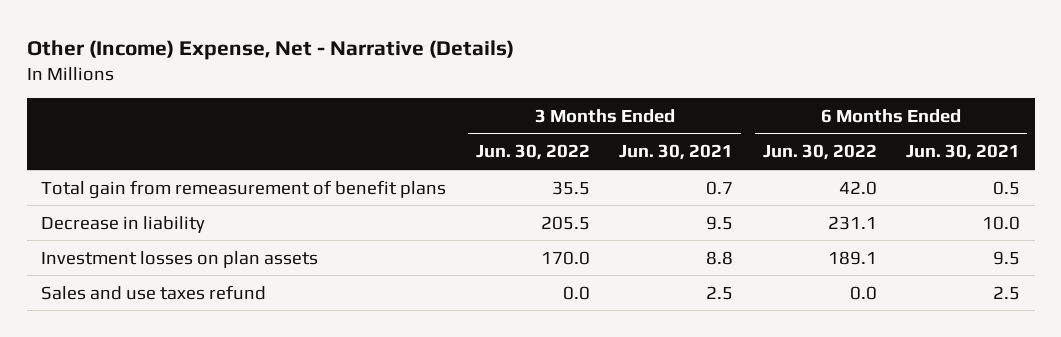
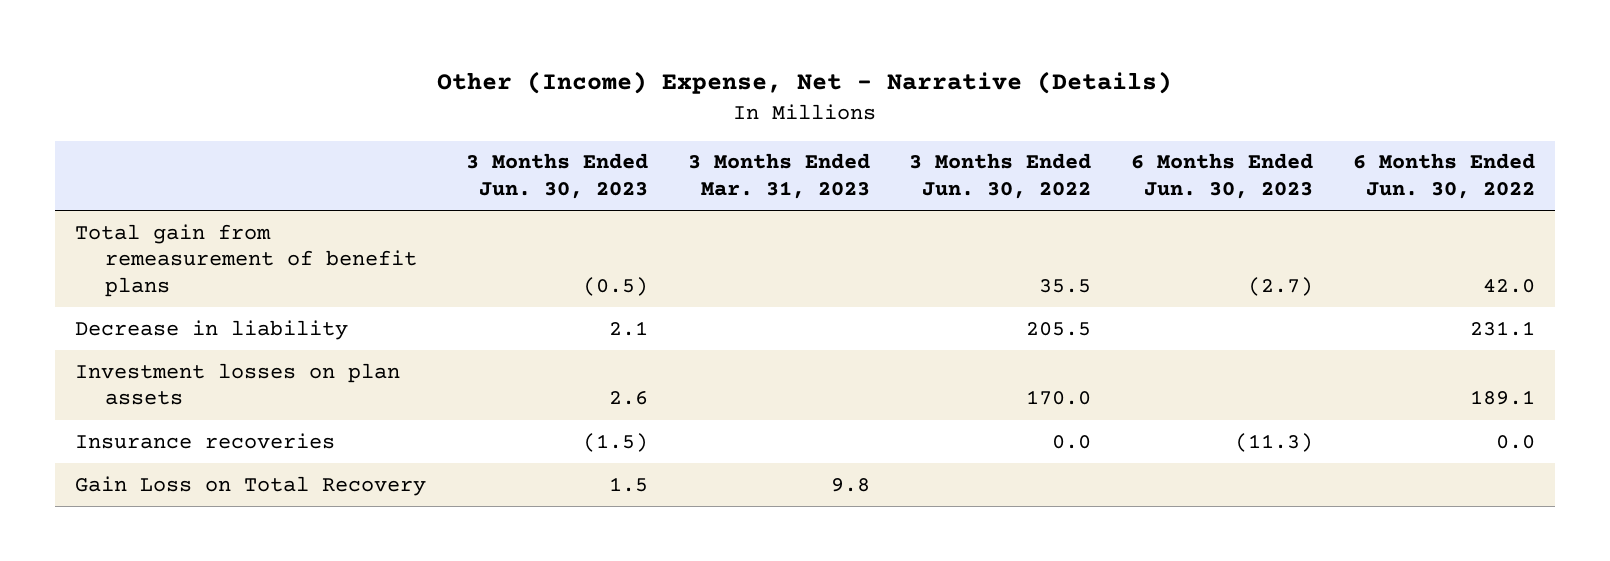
- | 3 Months Ended Jun. 30, 2022 | 3 Months Ended Jun. 30, 2021 | 6 Months Ended Jun. 30, 2022 | 6 Months Ended Jun. 30, 2021
+ | 3 Months Ended Jun. 30, 2023 | 3 Months Ended Mar. 31, 2023 | 3 Months Ended Jun. 30, 2022 | 6 Months Ended Jun. 30, 2023 | 6 Months Ended Jun. 30, 2022
- Sales and use taxes refund | 0.0 | 2.5 | 0.0 | 2.5
+ Insurance recoveries | (1.5) | | 0.0 | (11.3) | 0.0
+ Gain Loss on Total Recovery | 1.5 | 9.8 | | |

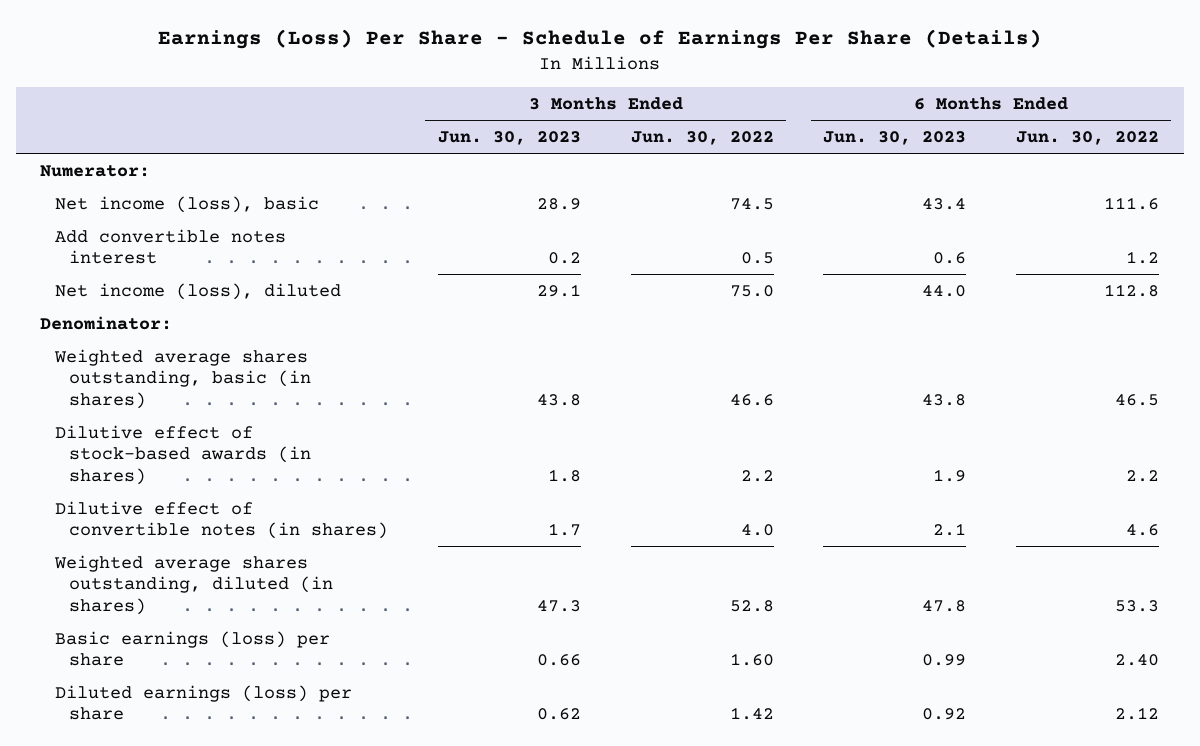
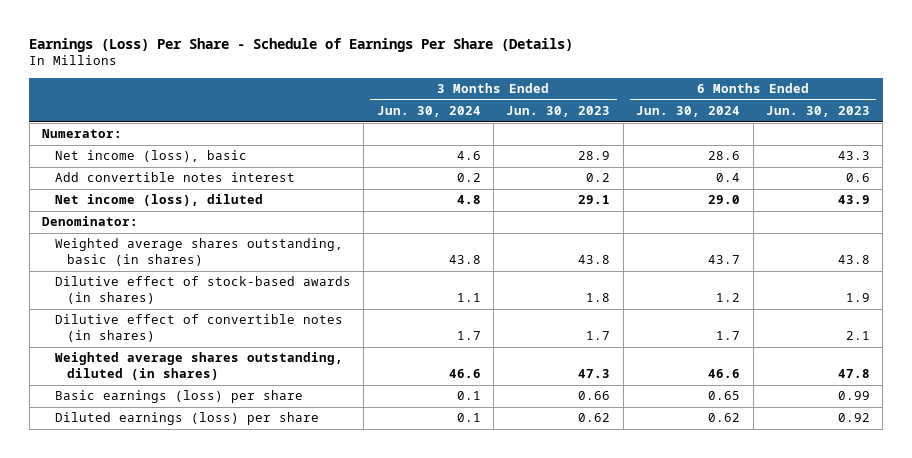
- | 3 Months Ended Jun. 30, 2023 | 3 Months Ended Jun. 30, 2022 | 6 Months Ended Jun. 30, 2023 | 6 Months Ended Jun. 30, 2022
+ | 3 Months Ended Jun. 30, 2024 | 3 Months Ended Jun. 30, 2023 | 6 Months Ended Jun. 30, 2024 | 6 Months Ended Jun. 30, 2023
- Net income (loss), basic | 28.9 | 74.5 | 43.4 | 111.6
+ Net income (loss), basic | 4.6 | 28.9 | 28.6 | 43.3
- Net income (loss), diluted | 29.1 | 75.0 | 44.0 | 112.8
+ Net income (loss), diluted | 4.8 | 29.1 | 29.0 | 43.9

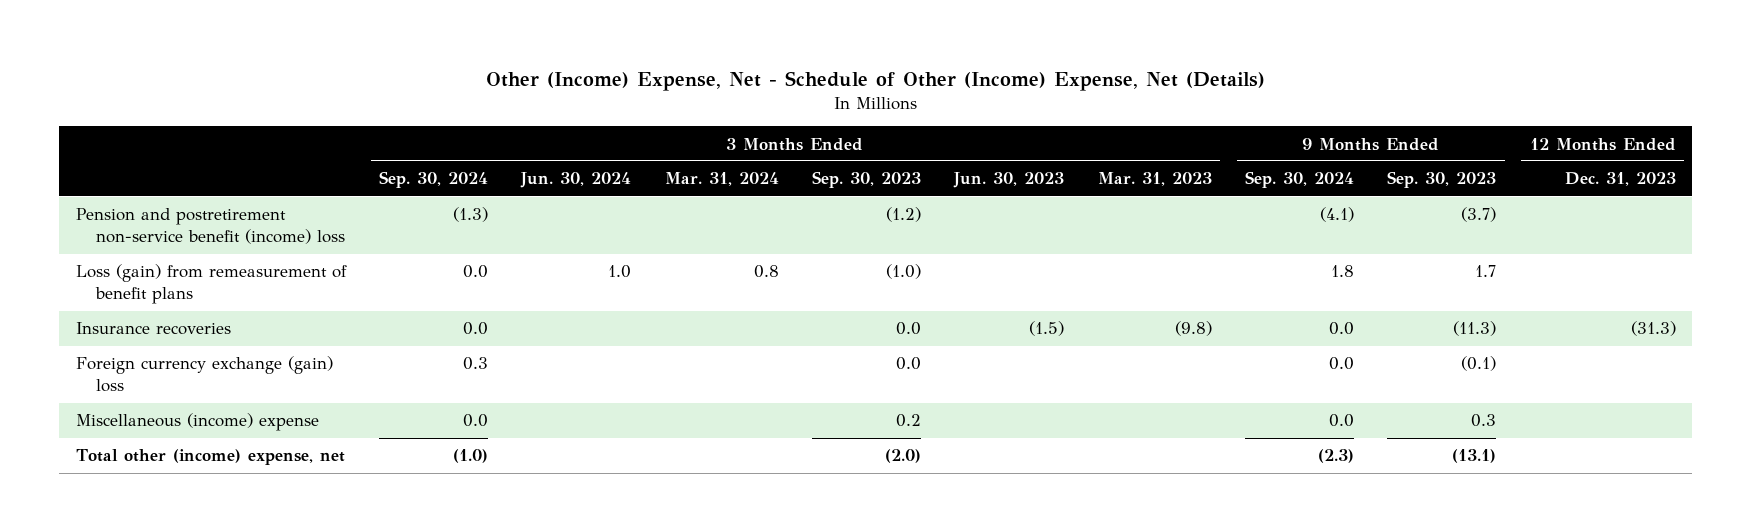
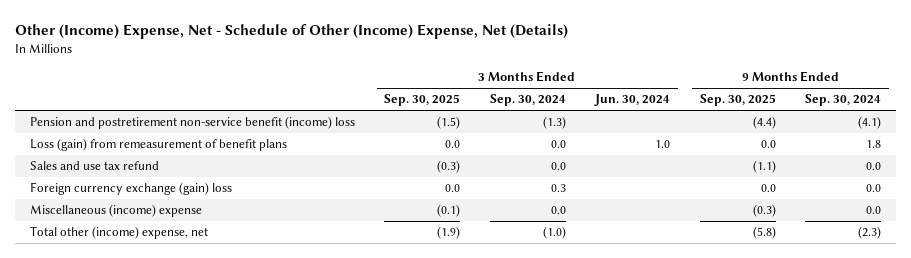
- | 3 Months Ended Sep. 30, 2024 | 3 Months Ended Jun. 30, 2024 | 3 Months Ended Mar. 31, 2024 | 3 Months Ended Sep. 30, 2023 | 3 Months Ended Jun. 30, 2023 | 3 Months Ended Mar. 31, 2023 | 9 Months Ended Sep. 30, 2024 | 9 Months Ended Sep. 30, 2023 | 12 Months Ended Dec. 31, 2023
+ | 3 Months Ended Sep. 30, 2025 | 3 Months Ended Sep. 30, 2024 | 3 Months Ended Jun. 30, 2024 | 9 Months Ended Sep. 30, 2025 | 9 Months Ended Sep. 30, 2024
- Insurance recoveries | 0.0 | | | 0.0 | (1.5) | (9.8) | 0.0 | (11.3) | (31.3)
+ Sales and use tax refund | (0.3) | 0.0 | | (1.1) | 0.0

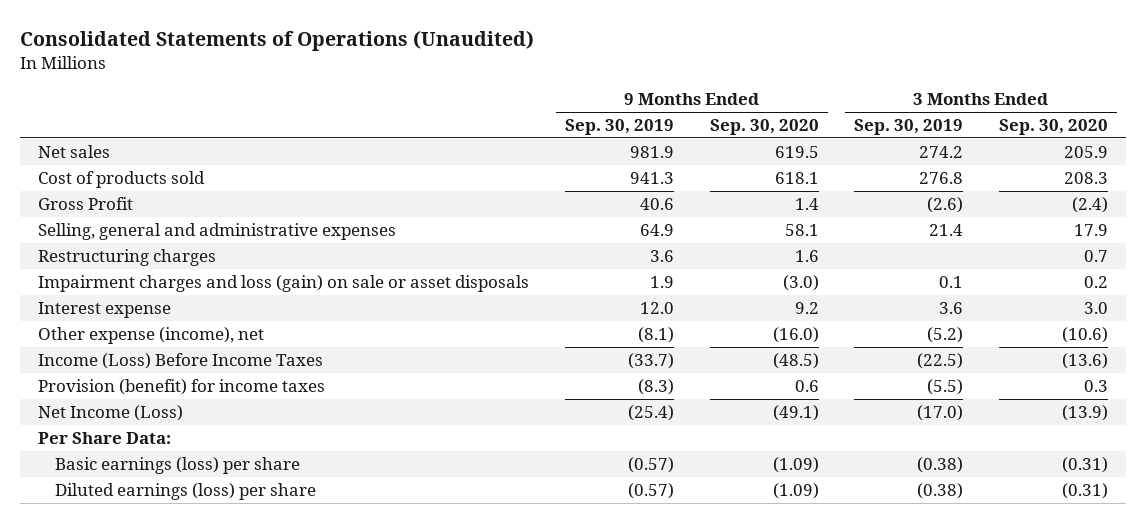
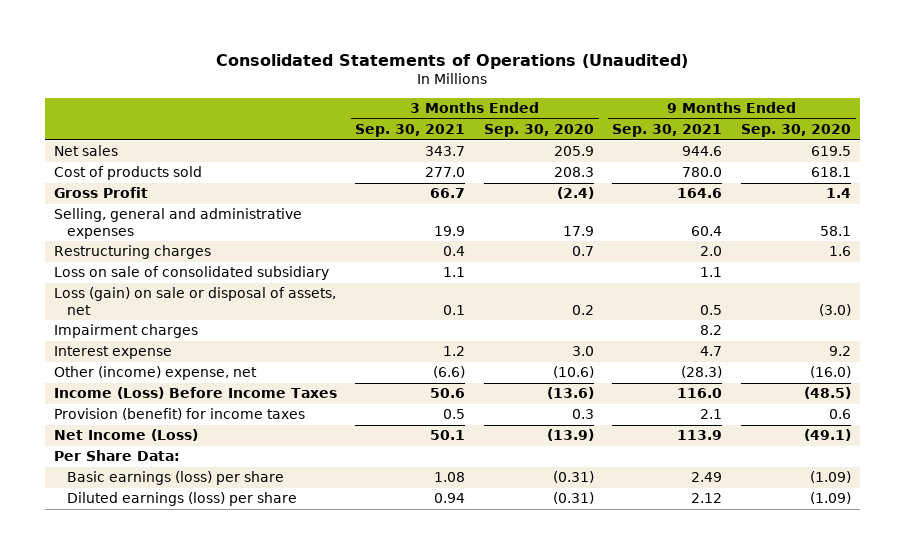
- | 9 Months Ended Sep. 30, 2019 | 9 Months Ended Sep. 30, 2020 | 3 Months Ended Sep. 30, 2019 | 3 Months Ended Sep. 30, 2020
+ | 3 Months Ended Sep. 30, 2021 | 3 Months Ended Sep. 30, 2020 | 9 Months Ended Sep. 30, 2021 | 9 Months Ended Sep. 30, 2020
- Impairment charges and loss (gain) on sale or asset disposals | 1.9 | (3.0) | 0.1 | 0.2
+ Loss on sale of consolidated subsidiary | 1.1 | | 1.1 |
+ Loss (gain) on sale or disposal of assets, net | 0.1 | 0.2 | 0.5 | (3.0)
+ Impairment charges | | | 8.2 |
- Other expense (income), net | (8.1) | (16.0) | (5.2) | (10.6)
+ Other (income) expense, net | (6.6) | (10.6) | (28.3) | (16.0)

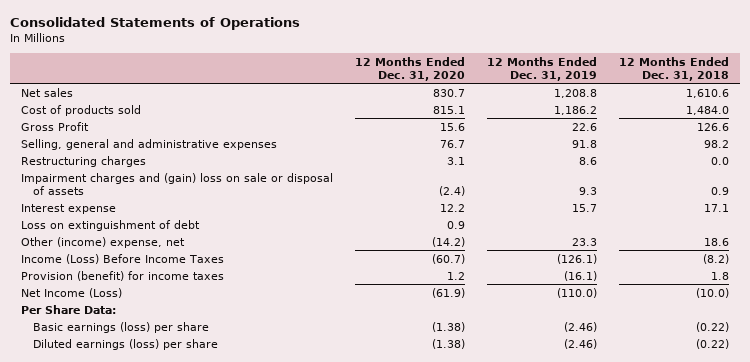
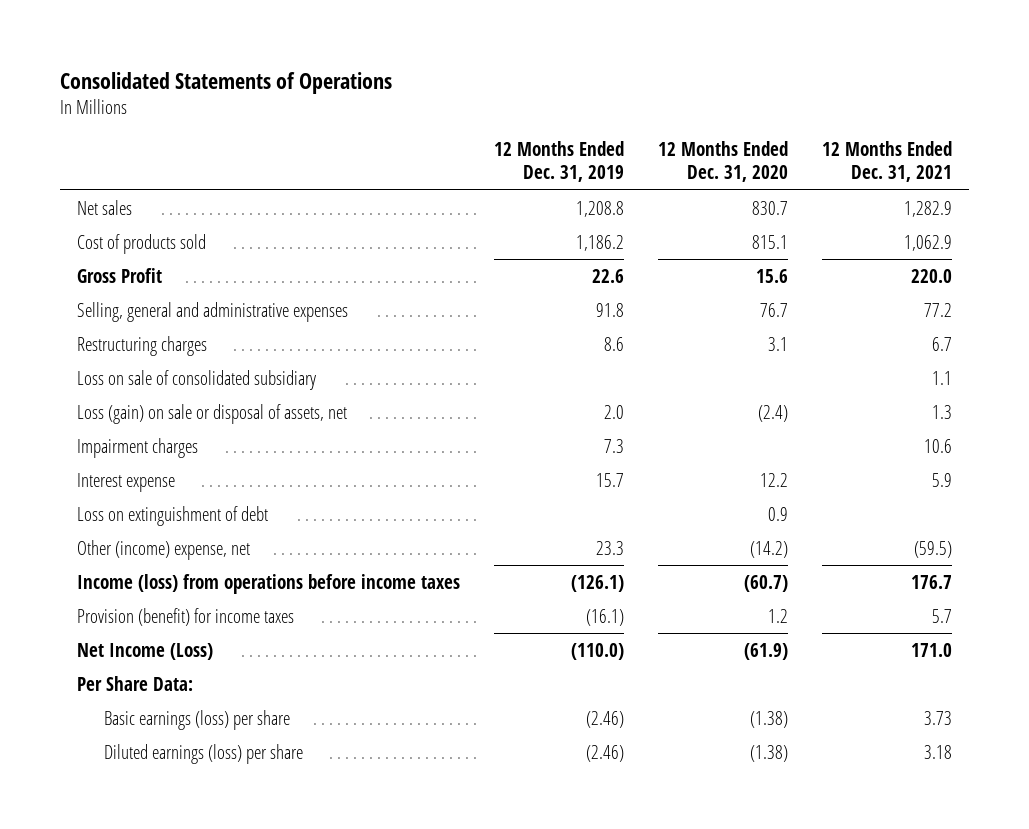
- | 12 Months Ended Dec. 31, 2020 | 12 Months Ended Dec. 31, 2019 | 12 Months Ended Dec. 31, 2018
+ | 12 Months Ended Dec. 31, 2019 | 12 Months Ended Dec. 31, 2020 | 12 Months Ended Dec. 31, 2021
- Impairment charges and (gain) loss on sale or disposal of assets | (2.4) | 9.3 | 0.9
+ Loss on sale of consolidated subsidiary | | | 1.1
+ Loss (gain) on sale or disposal of assets, net | 2.0 | (2.4) | 1.3
+ Impairment charges | 7.3 | | 10.6
- Income (Loss) Before Income Taxes | (60.7) | (126.1) | (8.2)
+ Income (loss) from operations before income taxes | (126.1) | (60.7) | 176.7

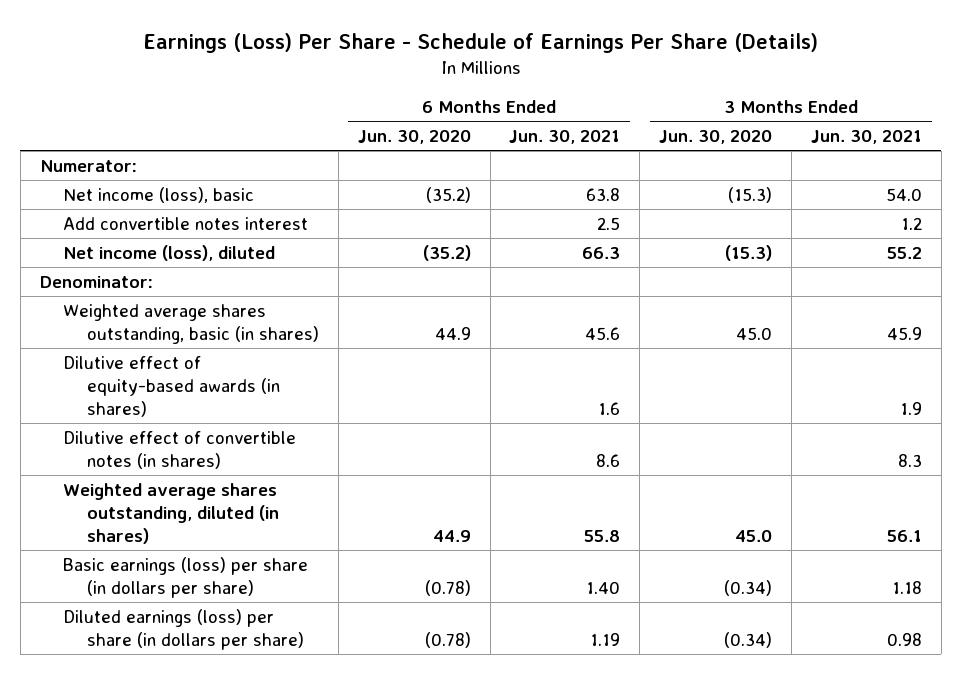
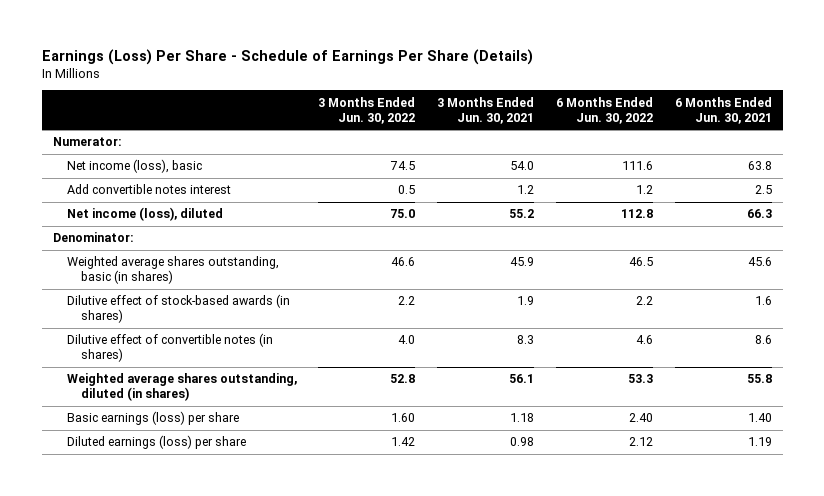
- | 6 Months Ended Jun. 30, 2020 | 6 Months Ended Jun. 30, 2021 | 3 Months Ended Jun. 30, 2020 | 3 Months Ended Jun. 30, 2021
+ | 3 Months Ended Jun. 30, 2022 | 3 Months Ended Jun. 30, 2021 | 6 Months Ended Jun. 30, 2022 | 6 Months Ended Jun. 30, 2021
- Dilutive effect of equity-based awards (in shares) | | 1.6 | | 1.9
+ Dilutive effect of stock-based awards (in shares) | 2.2 | 1.9 | 2.2 | 1.6
- Basic earnings (loss) per share (in dollars per share) | (0.78) | 1.40 | (0.34) | 1.18
- Diluted earnings (loss) per share (in dollars per share) | (0.78) | 1.19 | (0.34) | 0.98
+ Basic earnings (loss) per share | 1.60 | 1.18 | 2.40 | 1.40
+ Diluted earnings (loss) per share | 1.42 | 0.98 | 2.12 | 1.19

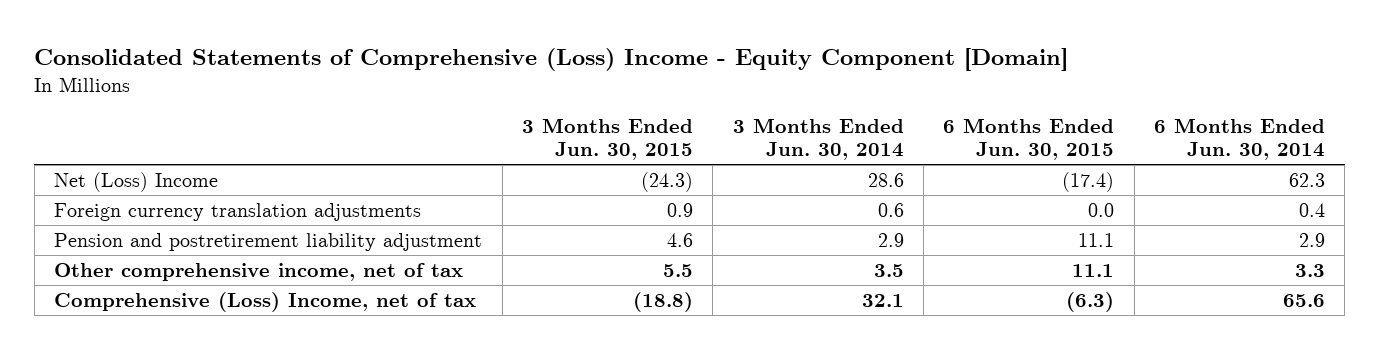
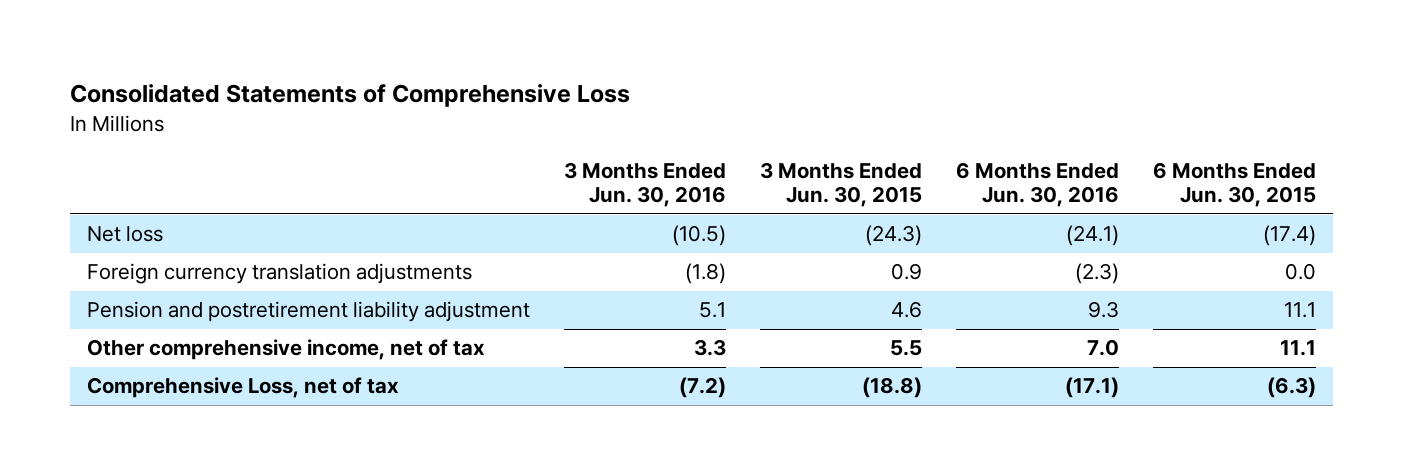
- Consolidated Statements of Comprehensive (Loss) Income - Equity Component [Domain]
+ Consolidated Statements of Comprehensive Loss
- | 3 Months Ended Jun. 30, 2015 | 3 Months Ended Jun. 30, 2014 | 6 Months Ended Jun. 30, 2015 | 6 Months Ended Jun. 30, 2014
+ | 3 Months Ended Jun. 30, 2016 | 3 Months Ended Jun. 30, 2015 | 6 Months Ended Jun. 30, 2016 | 6 Months Ended Jun. 30, 2015
- Net (Loss) Income | (24.3) | 28.6 | (17.4) | 62.3
+ Net loss | (10.5) | (24.3) | (24.1) | (17.4)
- Comprehensive (Loss) Income, net of tax | (18.8) | 32.1 | (6.3) | 65.6
+ Comprehensive Loss, net of tax | (7.2) | (18.8) | (17.1) | (6.3)

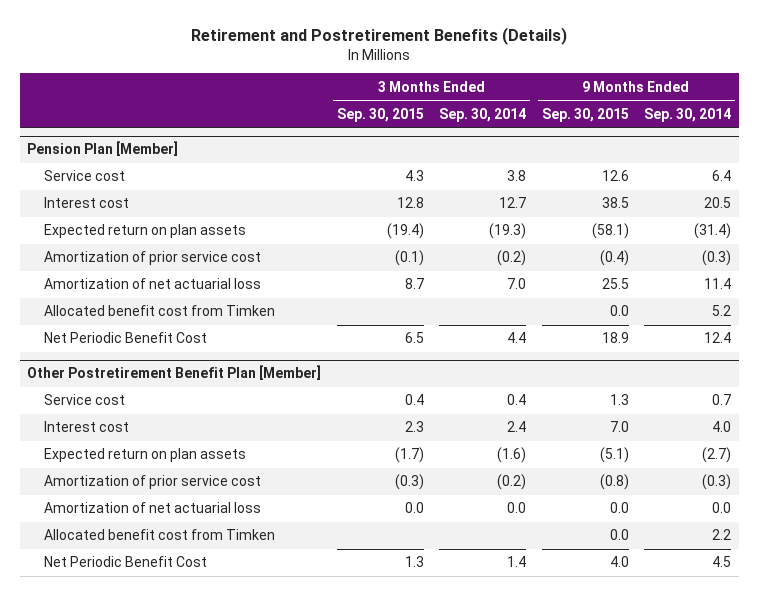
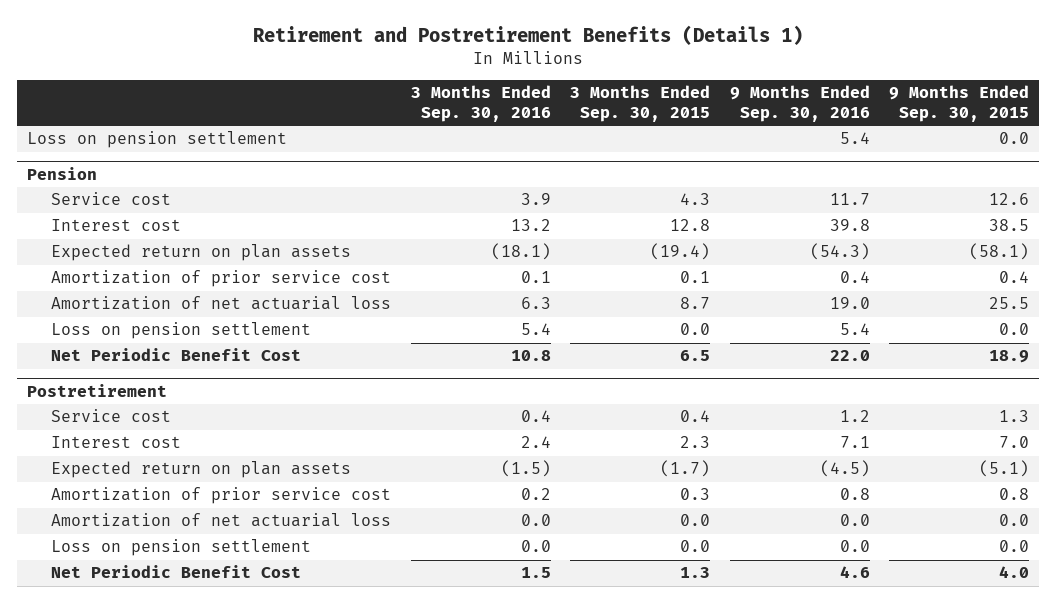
- Retirement and Postretirement Benefits (Details)
+ Retirement and Postretirement Benefits (Details 1)
- | 3 Months Ended Sep. 30, 2015 | 3 Months Ended Sep. 30, 2014 | 9 Months Ended Sep. 30, 2015 | 9 Months Ended Sep. 30, 2014
+ | 3 Months Ended Sep. 30, 2016 | 3 Months Ended Sep. 30, 2015 | 9 Months Ended Sep. 30, 2016 | 9 Months Ended Sep. 30, 2015
- Pension Plan [Member]
+ Loss on pension settlement | | | 5.4 | 0.0
+ Pension
- Amortization of prior service cost | (0.1) | (0.2) | (0.4) | (0.3)
+ Amortization of prior service cost | 0.1 | 0.1 | 0.4 | 0.4
- Allocated benefit cost from Timken | | | 0.0 | 5.2
+ Loss on pension settlement | 5.4 | 0.0 | 5.4 | 0.0
- Other Postretirement Benefit Plan [Member]
+ Postretirement
- Amortization of prior service cost | (0.3) | (0.2) | (0.8) | (0.3)
+ Amortization of prior service cost | 0.2 | 0.3 | 0.8 | 0.8
- Allocated benefit cost from Timken | | | 0.0 | 2.2
+ Loss on pension settlement | 0.0 | 0.0 | 0.0 | 0.0

